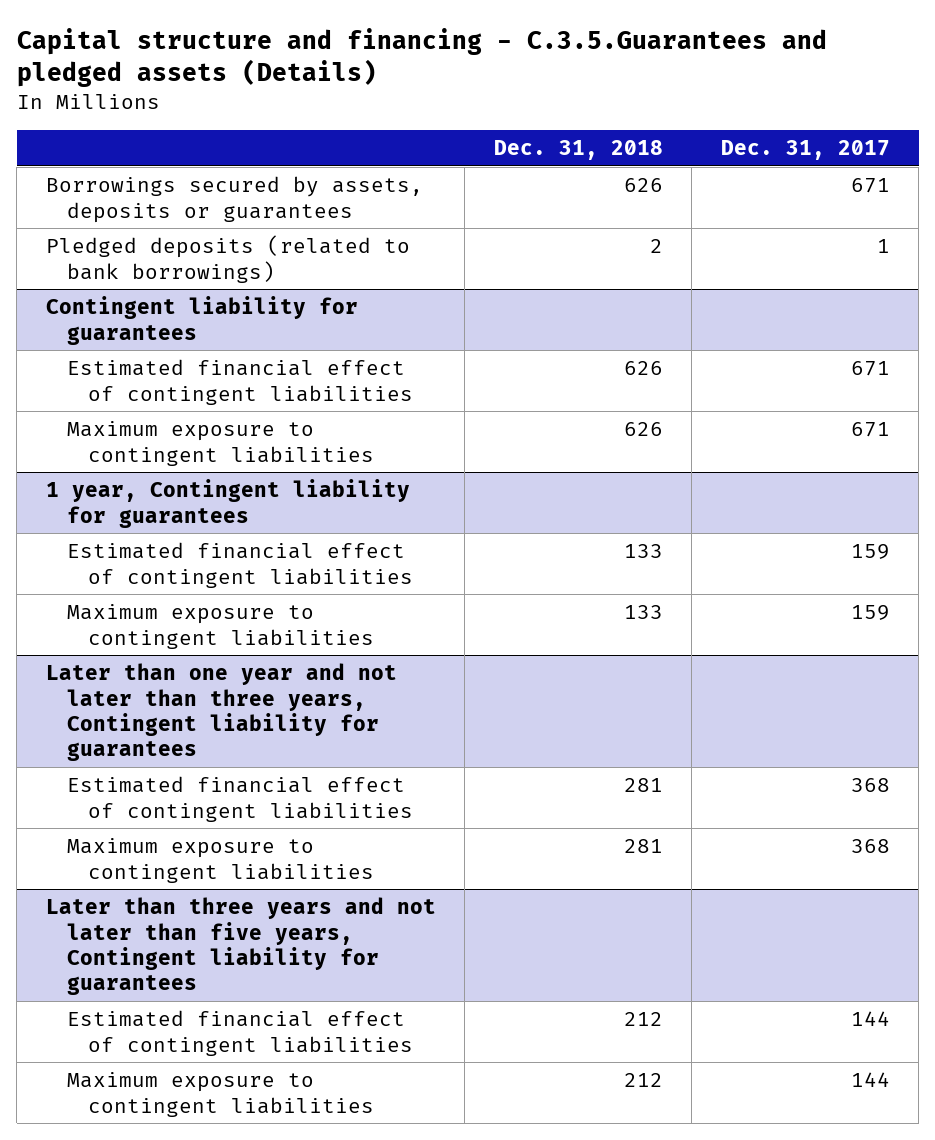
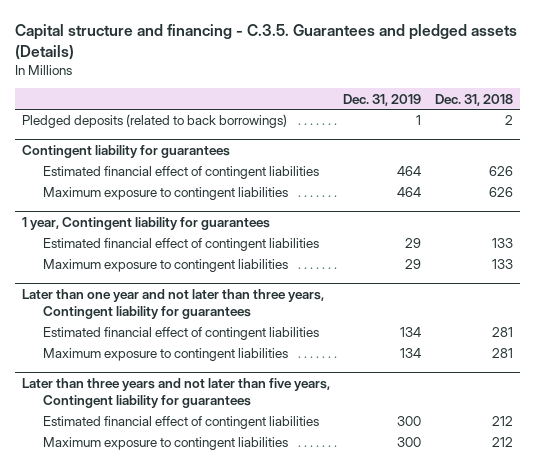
- Capital structure and financing - C.3.5.Guarantees and pledged assets (Details)
+ Capital structure and financing - C.3.5. Guarantees and pledged assets (Details)
- | Dec. 31, 2018 | Dec. 31, 2017
+ | Dec. 31, 2019 | Dec. 31, 2018
- Borrowings secured by assets, deposits or guarantees | 626 | 671
- Pledged deposits (related to bank borrowings) | 2 | 1
+ Pledged deposits (related to back borrowings) | 1 | 2

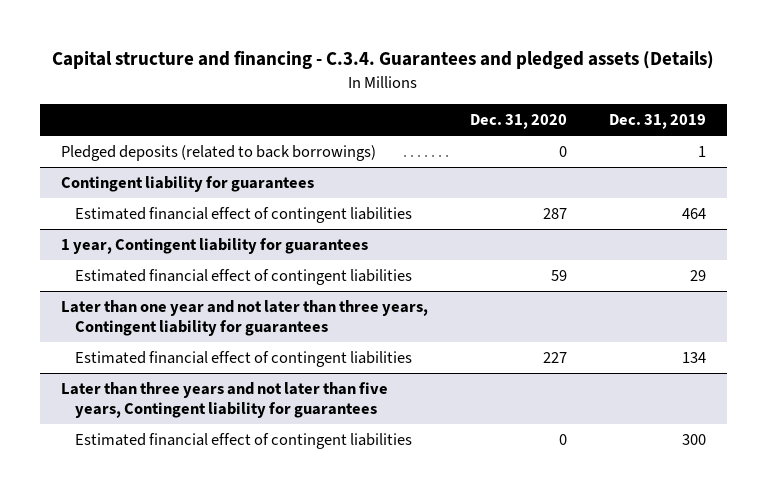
- Capital structure and financing - C.3.5. Guarantees and pledged assets (Details)
+ Capital structure and financing - C.3.4. Guarantees and pledged assets (Details)
- | Dec. 31, 2019 | Dec. 31, 2018
+ | Dec. 31, 2020 | Dec. 31, 2019
@ Contingent liability for guarantees
- Maximum exposure to contingent liabilities | 464 | 626
@ 1 year, Contingent liability for guarantees
- Maximum exposure to contingent liabilities | 29 | 133
@ Later than one year and not later than three years, Contingent liability for guarantees
- Maximum exposure to contingent liabilities | 134 | 281
@ Later than three years and not later than five years, Contingent liability for guarantees
- Maximum exposure to contingent liabilities | 300 | 212

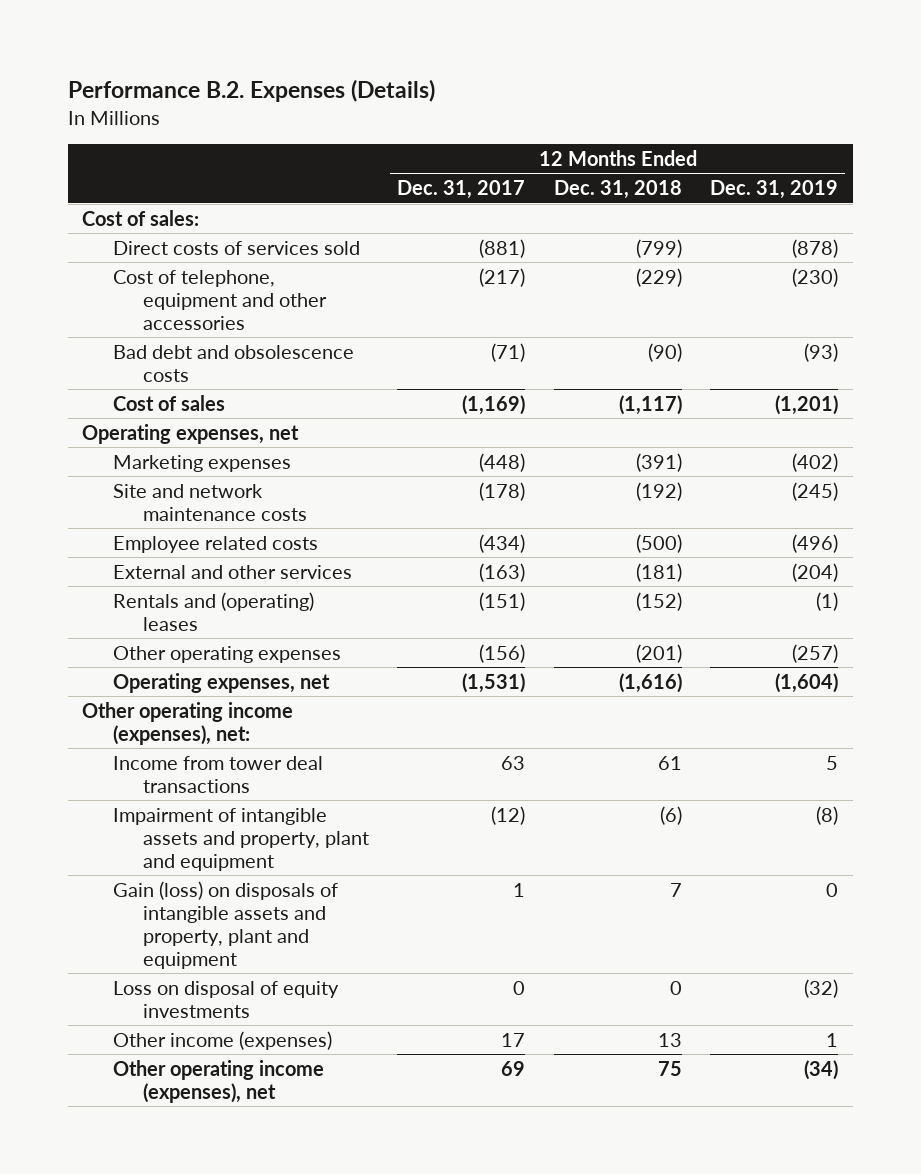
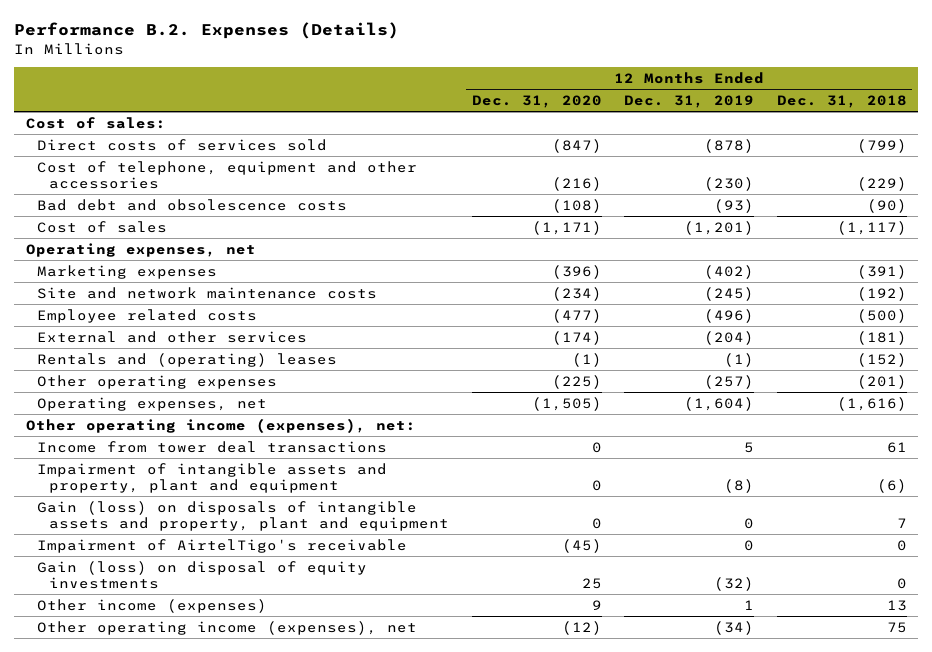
- | 12 Months Ended Dec. 31, 2017 | 12 Months Ended Dec. 31, 2018 | 12 Months Ended Dec. 31, 2019
+ | 12 Months Ended Dec. 31, 2020 | 12 Months Ended Dec. 31, 2019 | 12 Months Ended Dec. 31, 2018
- Loss on disposal of equity investments | 0 | 0 | (32)
+ Impairment of AirtelTigo's receivable | (45) | 0 | 0
+ Gain (loss) on disposal of equity investments | 25 | (32) | 0

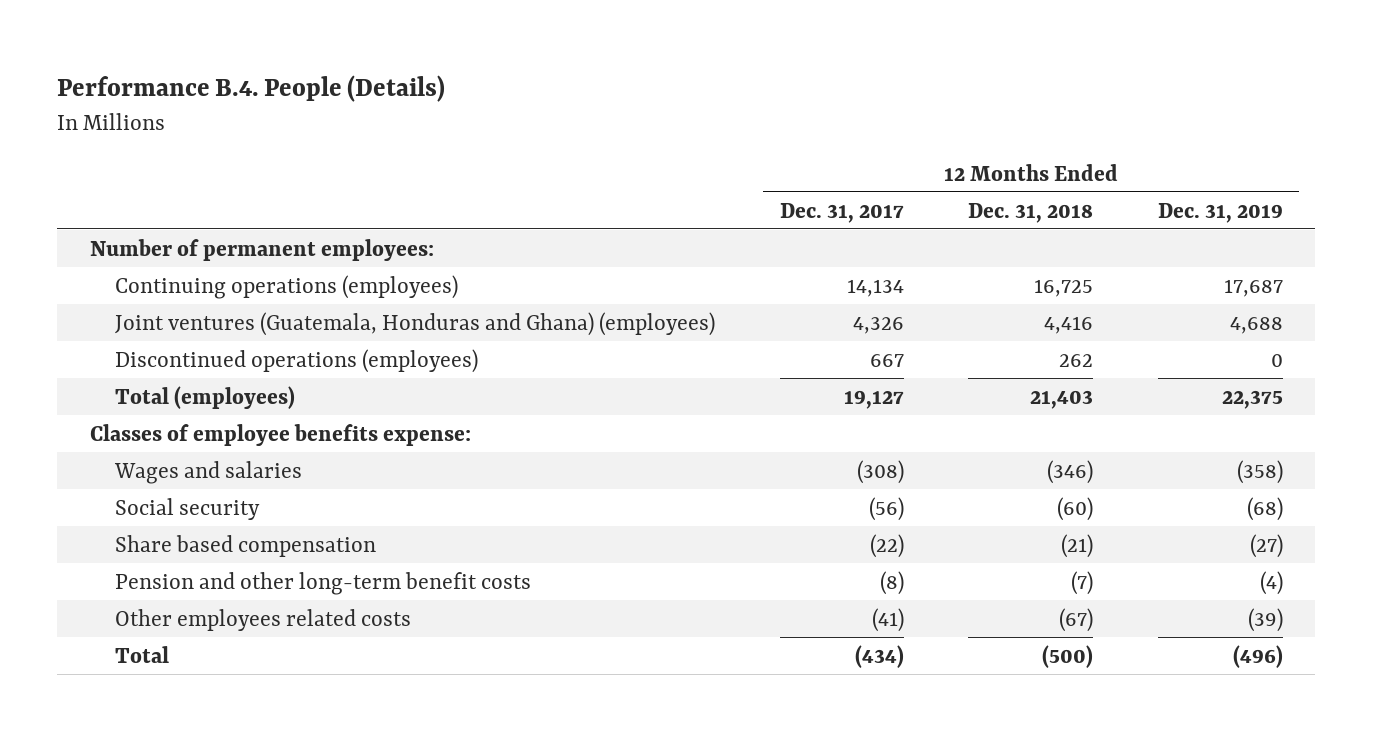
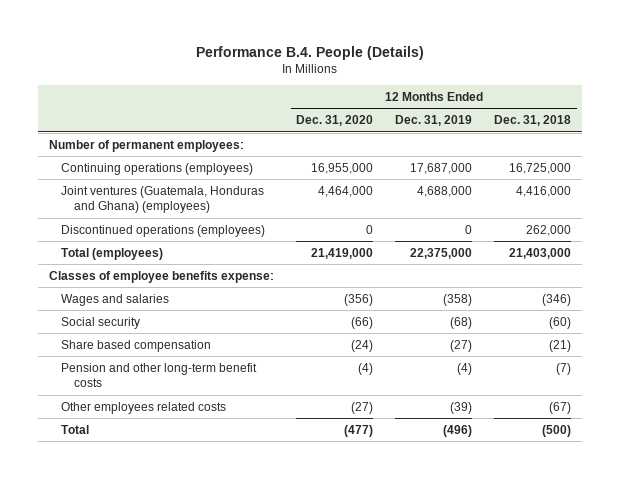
- | 12 Months Ended Dec. 31, 2017 | 12 Months Ended Dec. 31, 2018 | 12 Months Ended Dec. 31, 2019
+ | 12 Months Ended Dec. 31, 2020 | 12 Months Ended Dec. 31, 2019 | 12 Months Ended Dec. 31, 2018
- Continuing operations (employees) | 14,134 | 16,725 | 17,687
- Joint ventures (Guatemala, Honduras and Ghana) (employees) | 4,326 | 4,416 | 4,688
- Discontinued operations (employees) | 667 | 262 | 0
- Total (employees) | 19,127 | 21,403 | 22,375
+ Continuing operations (employees) | 16,955,000 | 17,687,000 | 16,725,000
+ Joint ventures (Guatemala, Honduras and Ghana) (employees) | 4,464,000 | 4,688,000 | 4,416,000
+ Discontinued operations (employees) | 0 | 0 | 262,000
+ Total (employees) | 21,419,000 | 22,375,000 | 21,403,000

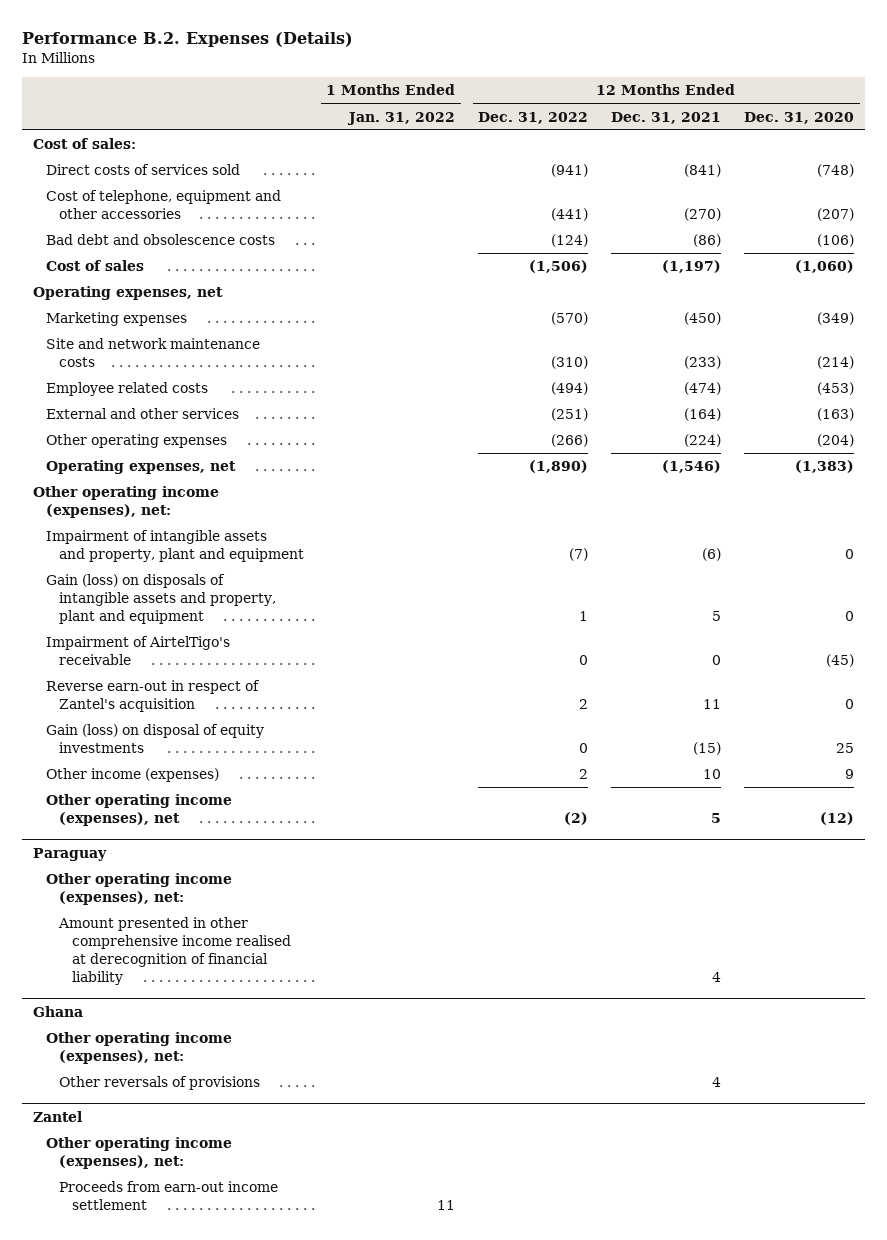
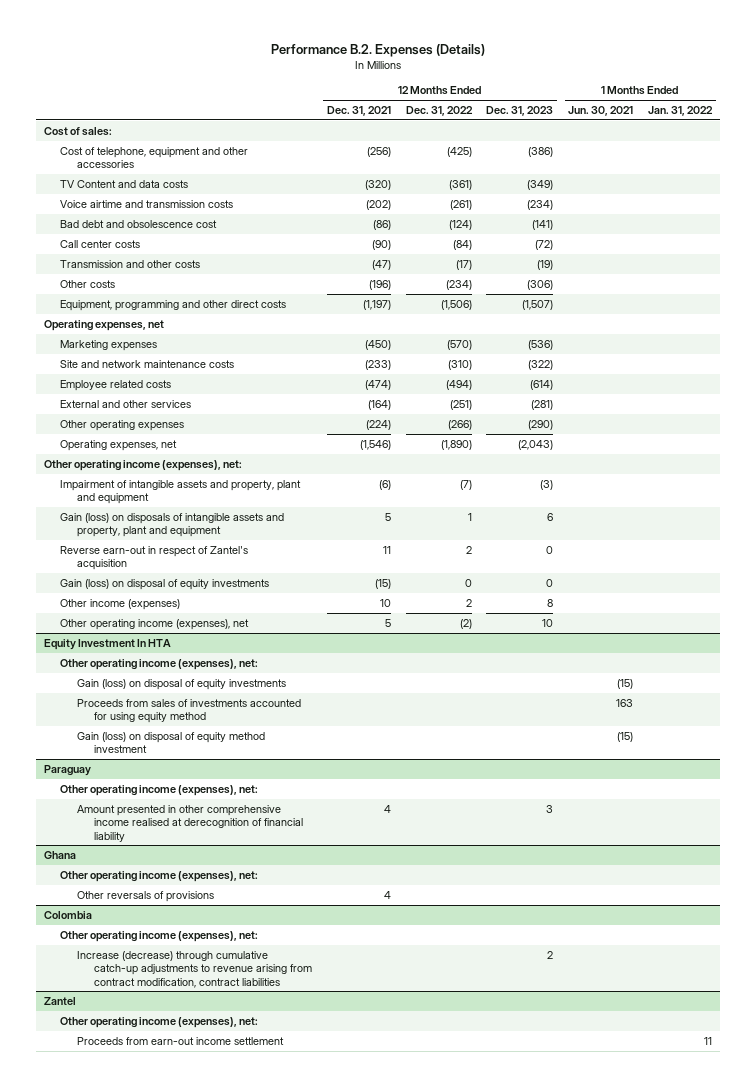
- | 1 Months Ended Jan. 31, 2022 | 12 Months Ended Dec. 31, 2022 | 12 Months Ended Dec. 31, 2021 | 12 Months Ended Dec. 31, 2020
+ | 12 Months Ended Dec. 31, 2021 | 12 Months Ended Dec. 31, 2022 | 12 Months Ended Dec. 31, 2023 | 1 Months Ended Jun. 30, 2021 | 1 Months Ended Jan. 31, 2022
- Direct costs of services sold | | (941) | (841) | (748)
- Cost of telephone, equipment and other accessories | | (441) | (270) | (207)
- Bad debt and obsolescence costs | | (124) | (86) | (106)
- Cost of sales | | (1,506) | (1,197) | (1,060)
+ Cost of telephone, equipment and other accessories | (256) | (425) | (386) | |
+ TV Content and data costs | (320) | (361) | (349) | |
+ Voice airtime and transmission costs | (202) | (261) | (234) | |
+ Bad debt and obsolescence cost | (86) | (124) | (141) | |
+ Call center costs | (90) | (84) | (72) | |
+ Transmission and other costs | (47) | (17) | (19) | |
+ Other costs | (196) | (234) | (306) | |
+ Equipment, programming and other direct costs | (1,197) | (1,506) | (1,507) | |
- Impairment of AirtelTigo's receivable | | 0 | 0 | (45)
+ Equity Investment In HTA
+ Other operating income (expenses), net:
+ Gain (loss) on disposal of equity investments | | | | (15) |
+ Proceeds from sales of investments accounted for using equity method | | | | 163 |
+ Gain (loss) on disposal of equity method investment | | | | (15) |
+ Colombia
+ Other operating income (expenses), net:
+ Increase (decrease) through cumulative catch-up adjustments to revenue arising from contract modification, contract liabilities | | | 2 | |

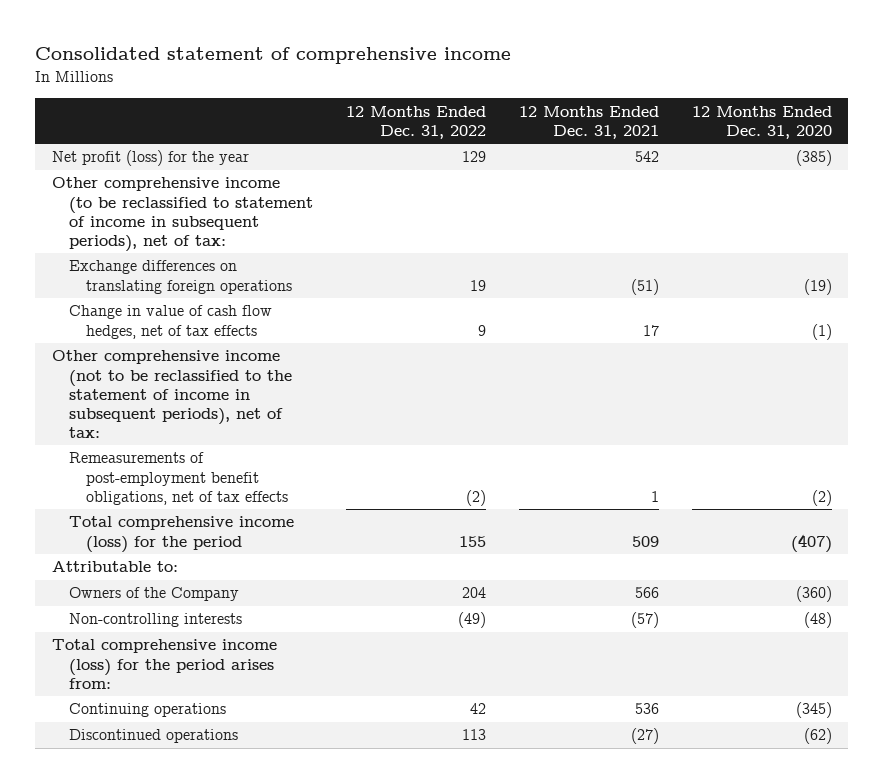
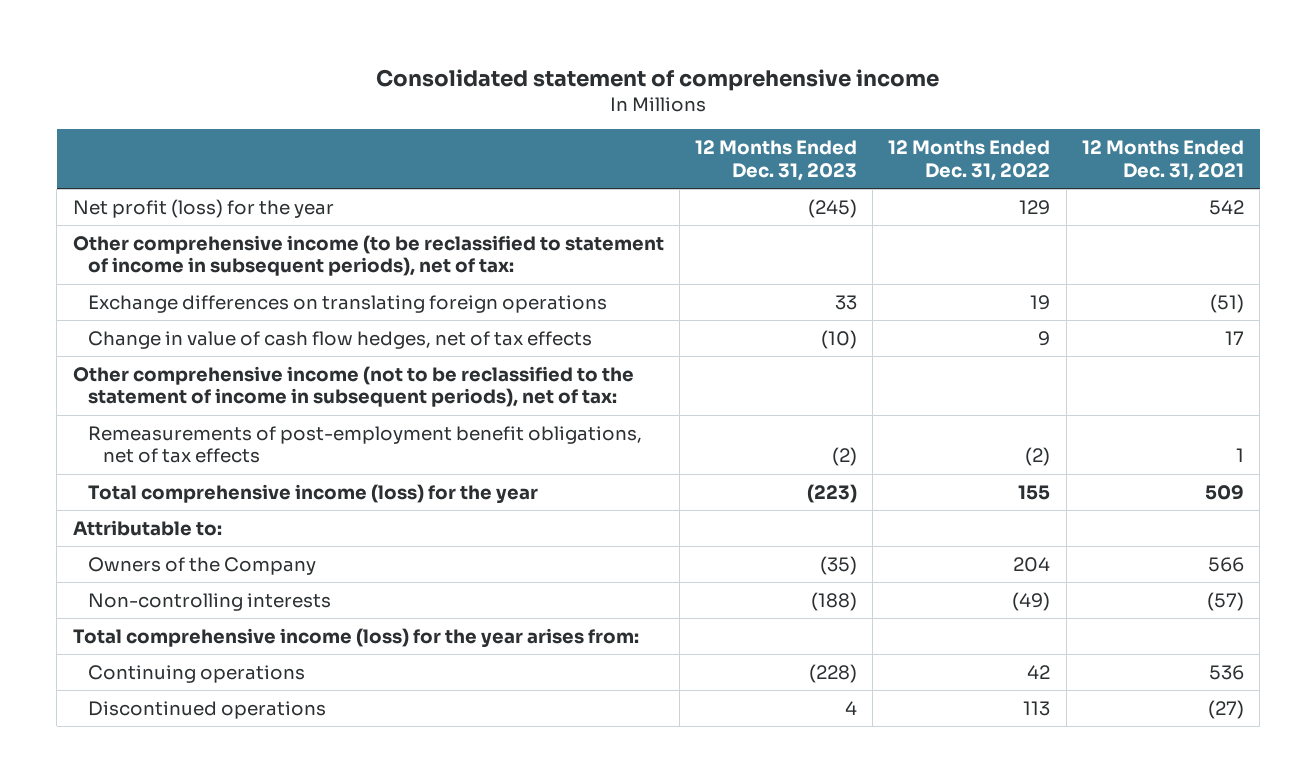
- | 12 Months Ended Dec. 31, 2022 | 12 Months Ended Dec. 31, 2021 | 12 Months Ended Dec. 31, 2020
+ | 12 Months Ended Dec. 31, 2023 | 12 Months Ended Dec. 31, 2022 | 12 Months Ended Dec. 31, 2021
- Total comprehensive income (loss) for the period | 155 | 509 | (407)
+ Total comprehensive income (loss) for the year | (223) | 155 | 509
- Total comprehensive income (loss) for the period arises from:
+ Total comprehensive income (loss) for the year arises from:

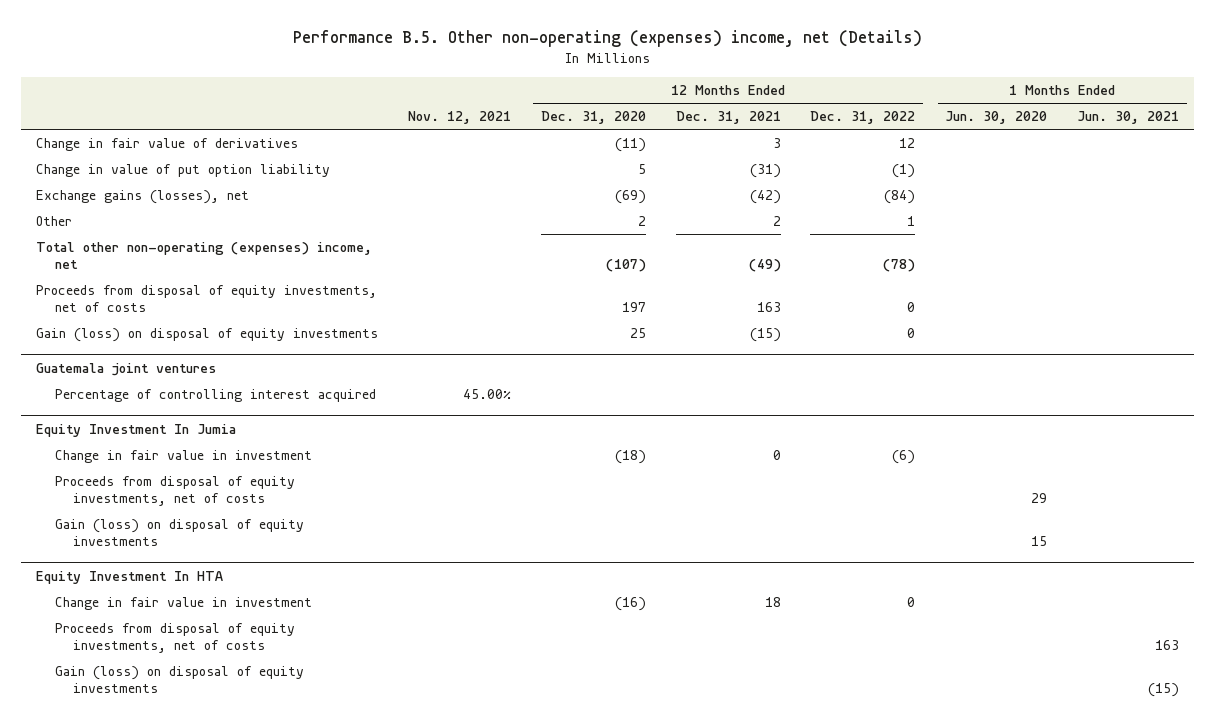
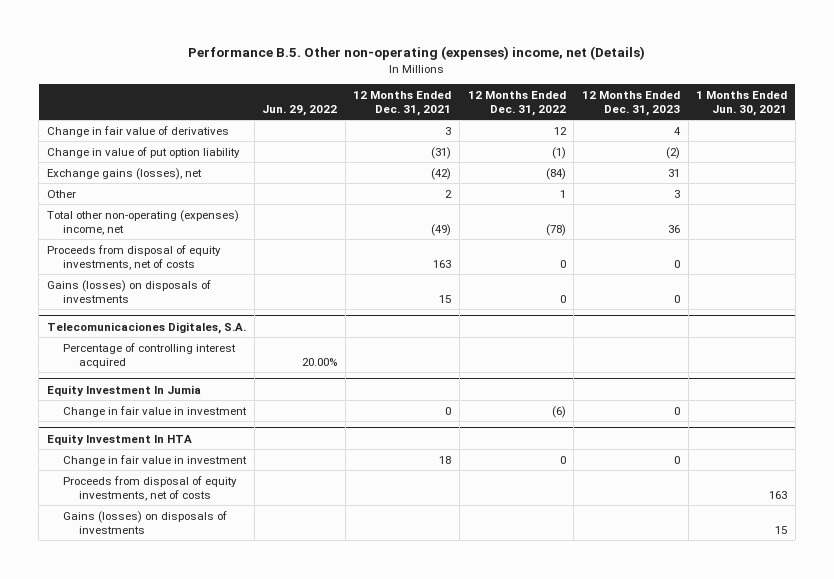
- | Nov. 12, 2021 | 12 Months Ended Dec. 31, 2020 | 12 Months Ended Dec. 31, 2021 | 12 Months Ended Dec. 31, 2022 | 1 Months Ended Jun. 30, 2020 | 1 Months Ended Jun. 30, 2021
+ | Jun. 29, 2022 | 12 Months Ended Dec. 31, 2021 | 12 Months Ended Dec. 31, 2022 | 12 Months Ended Dec. 31, 2023 | 1 Months Ended Jun. 30, 2021
- Gain (loss) on disposal of equity investments | | 25 | (15) | 0 | |
- Guatemala joint ventures
+ Gains (losses) on disposals of investments | | 15 | 0 | 0 |
+ Telecomunicaciones Digitales, S.A.
@ Equity Investment In Jumia
- Proceeds from disposal of equity investments, net of costs | | | | | 29 |
- Gain (loss) on disposal of equity investments | | | | | 15 |
@ Equity Investment In HTA
- Gain (loss) on disposal of equity investments | | | | | | (15)
+ Gains (losses) on disposals of investments | | | | | 15

